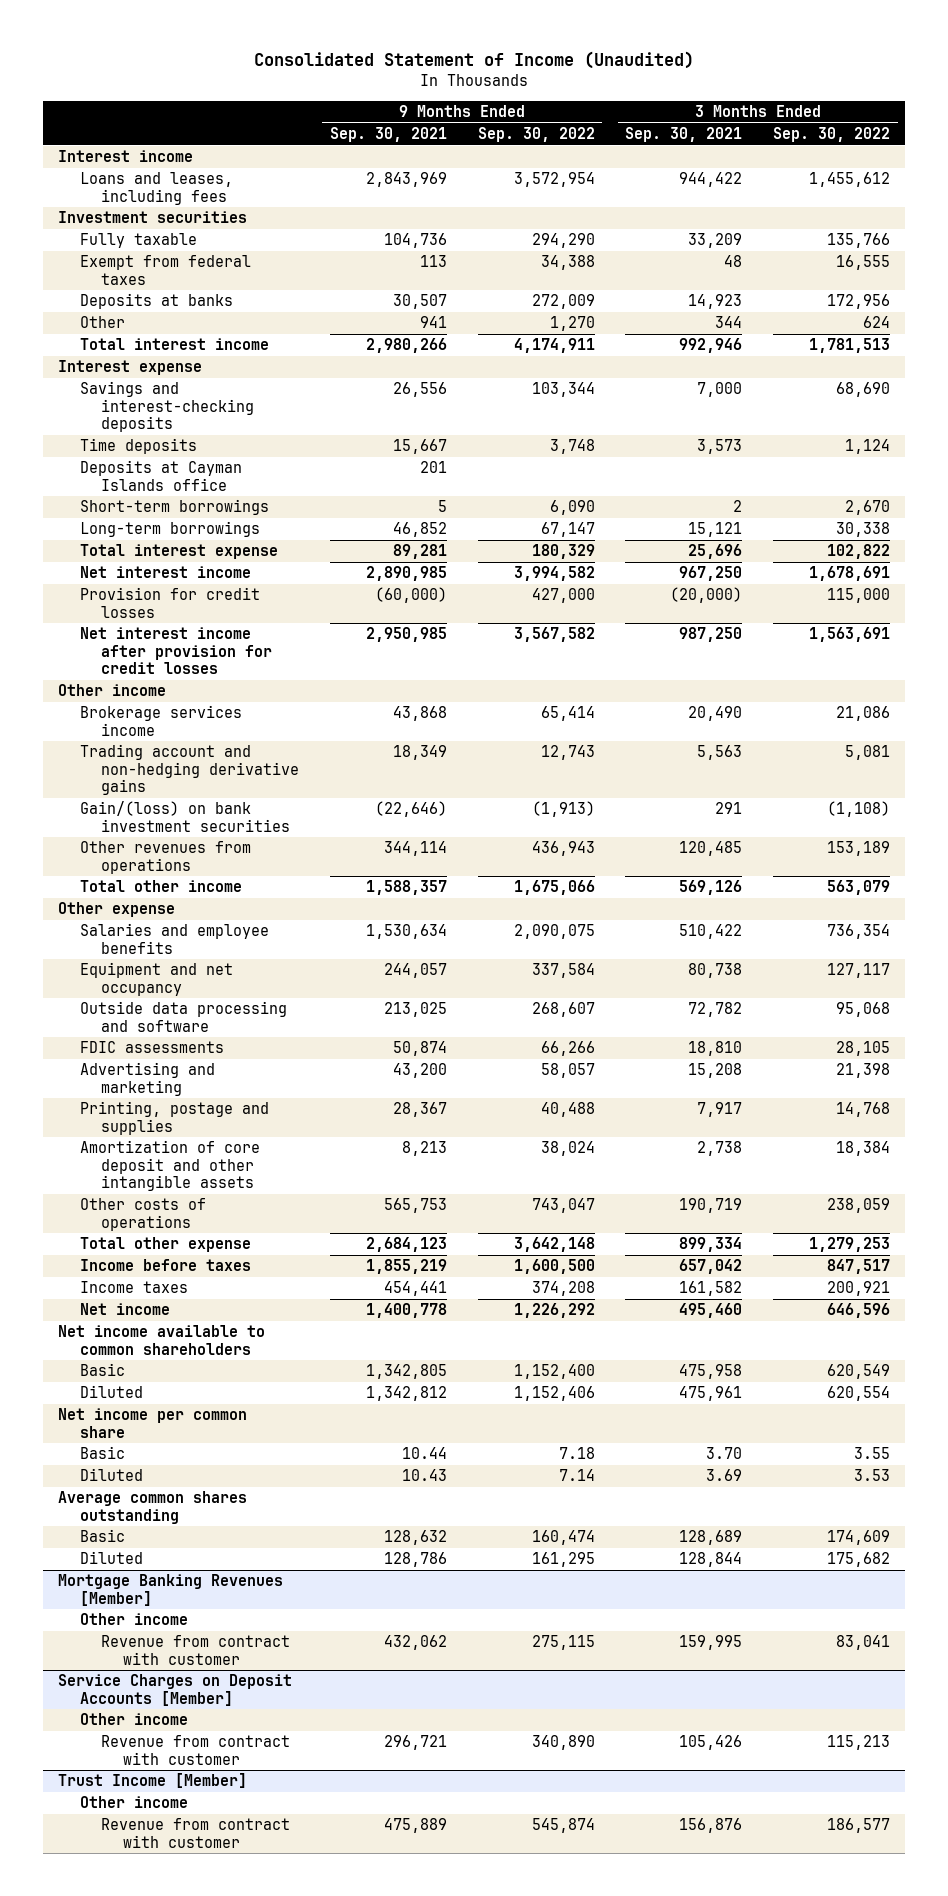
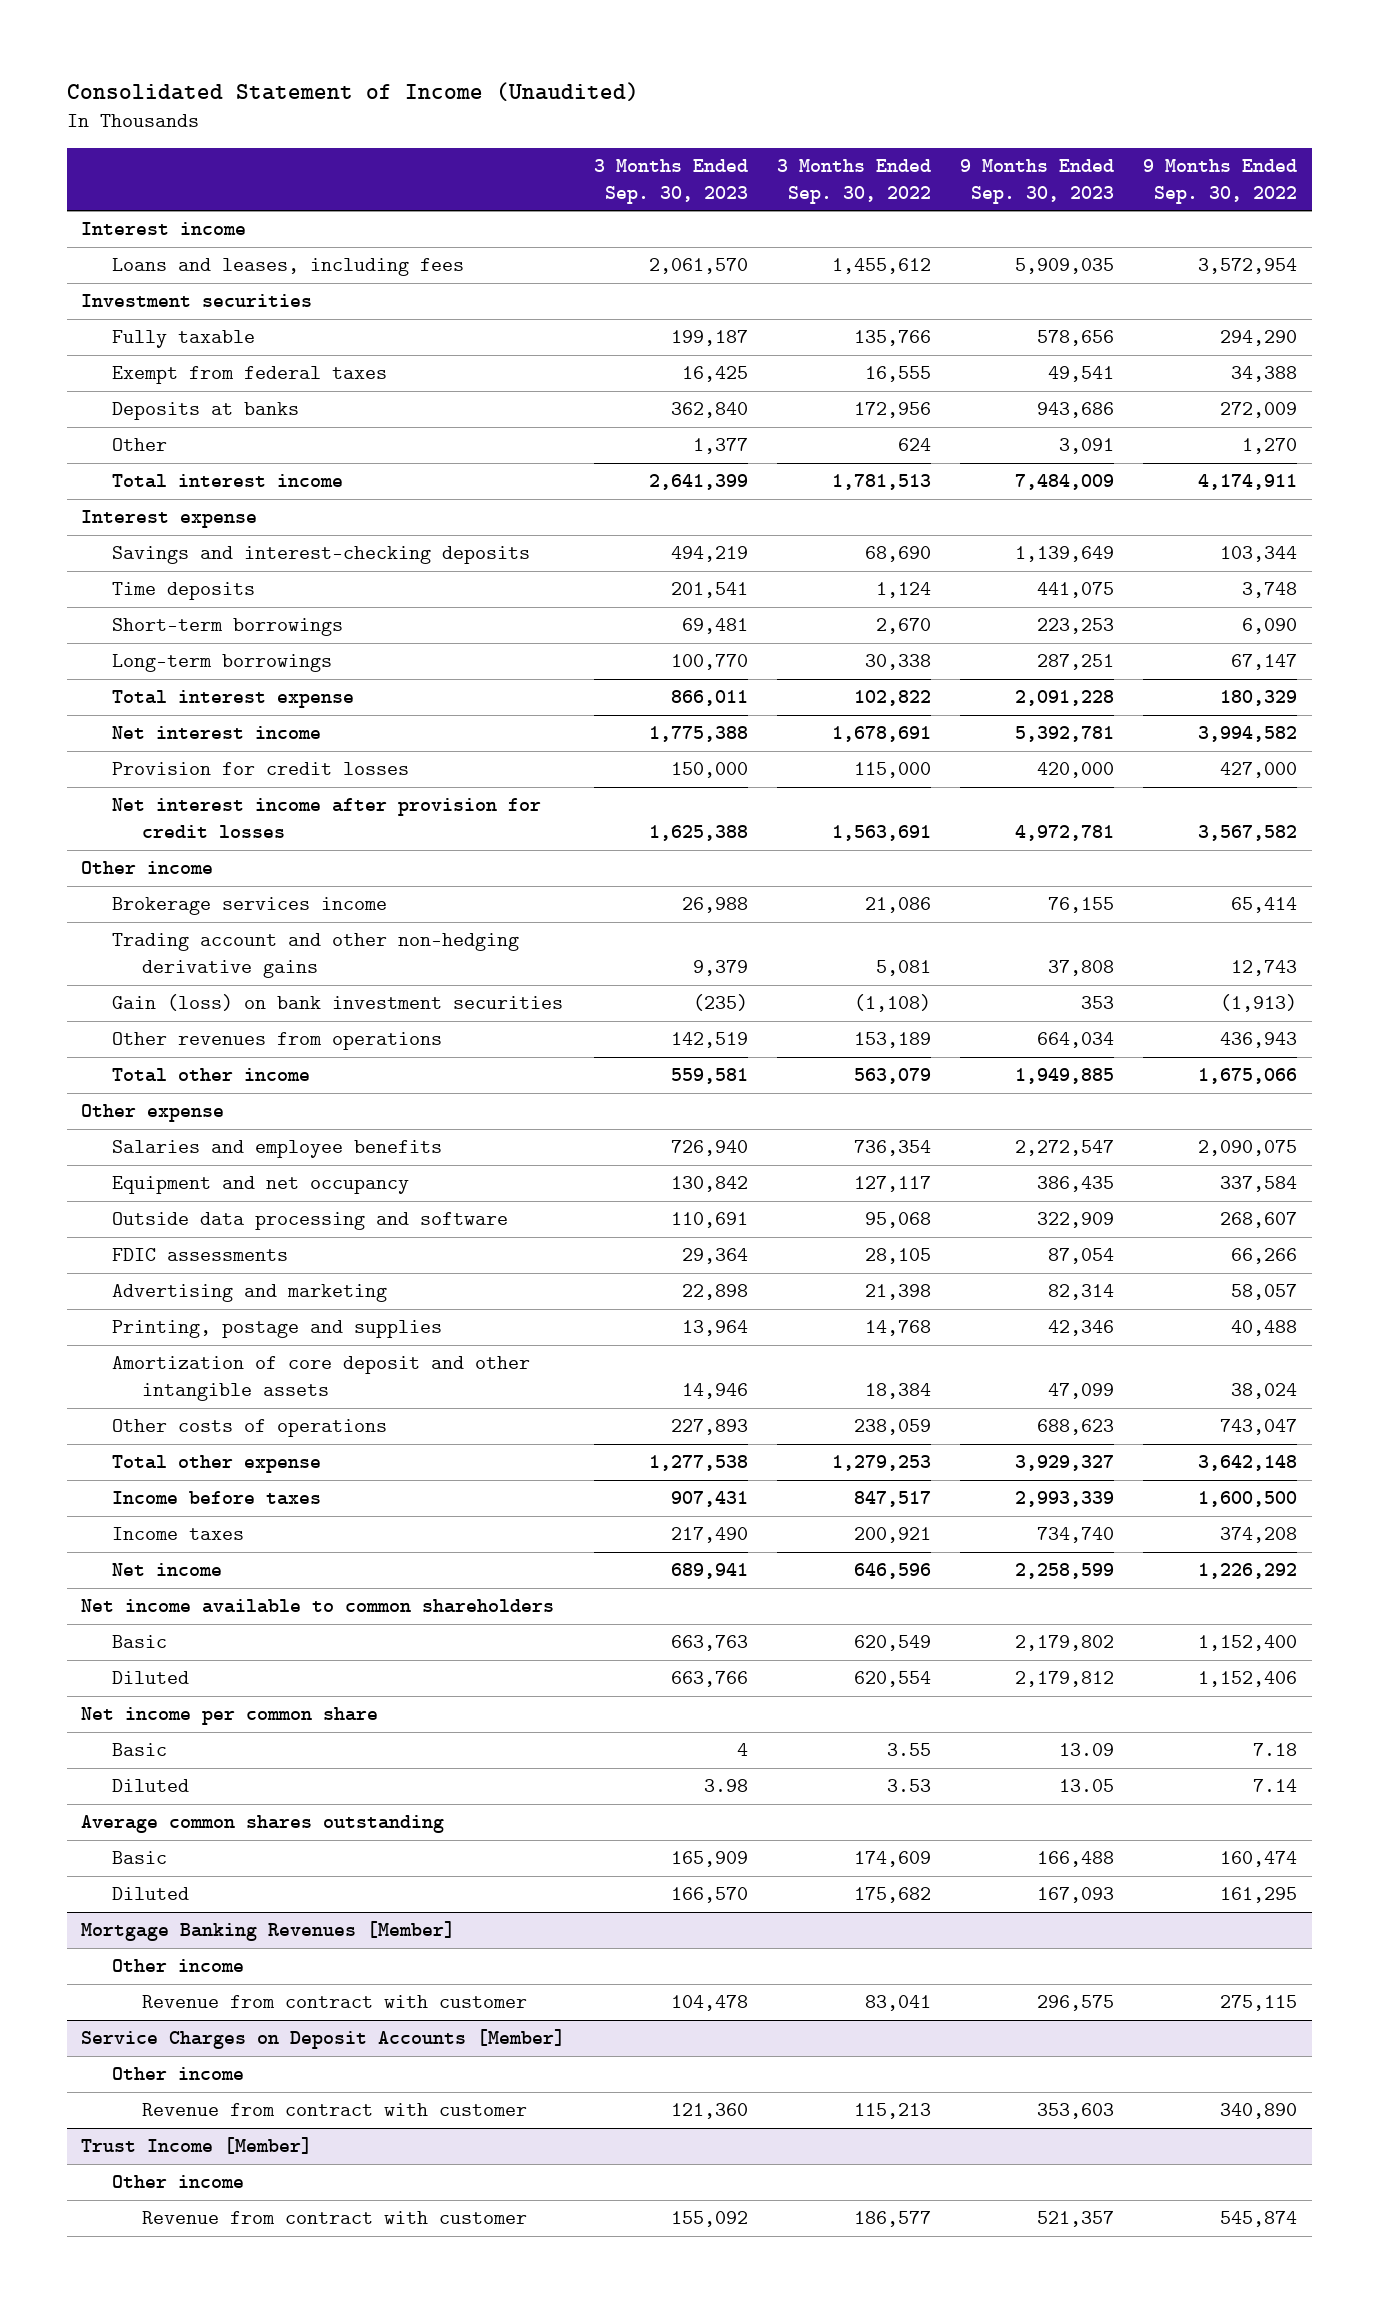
- | 9 Months Ended Sep. 30, 2021 | 9 Months Ended Sep. 30, 2022 | 3 Months Ended Sep. 30, 2021 | 3 Months Ended Sep. 30, 2022
+ | 3 Months Ended Sep. 30, 2023 | 3 Months Ended Sep. 30, 2022 | 9 Months Ended Sep. 30, 2023 | 9 Months Ended Sep. 30, 2022
- Deposits at Cayman Islands office | 201 | | |
- Trading account and non-hedging derivative gains | 18,349 | 12,743 | 5,563 | 5,081
- Gain/(loss) on bank investment securities | (22,646) | (1,913) | 291 | (1,108)
+ Trading account and other non-hedging derivative gains | 9,379 | 5,081 | 37,808 | 12,743
+ Gain (loss) on bank investment securities | (235) | (1,108) | 353 | (1,913)

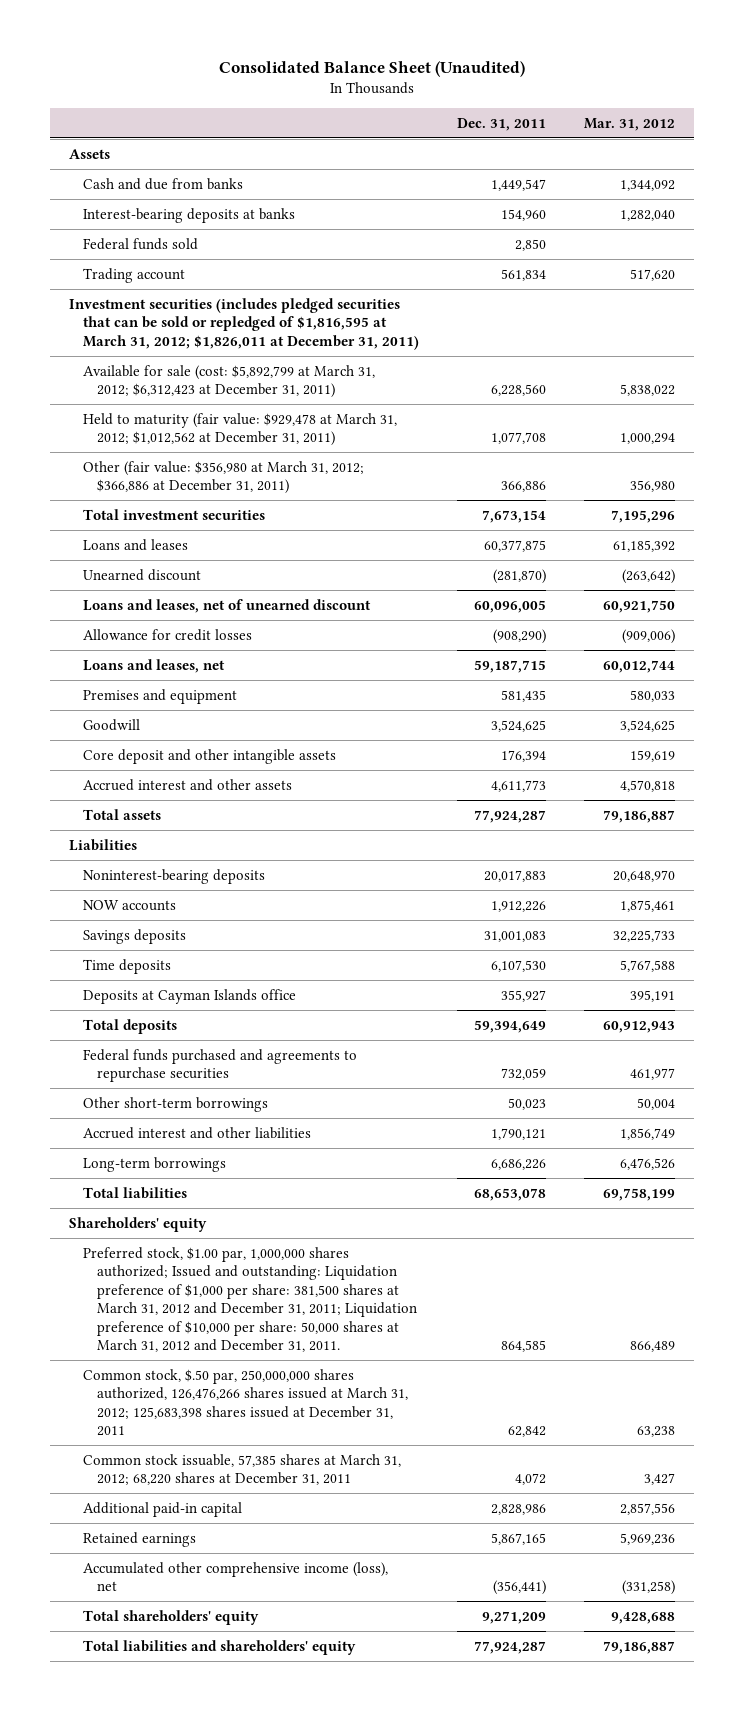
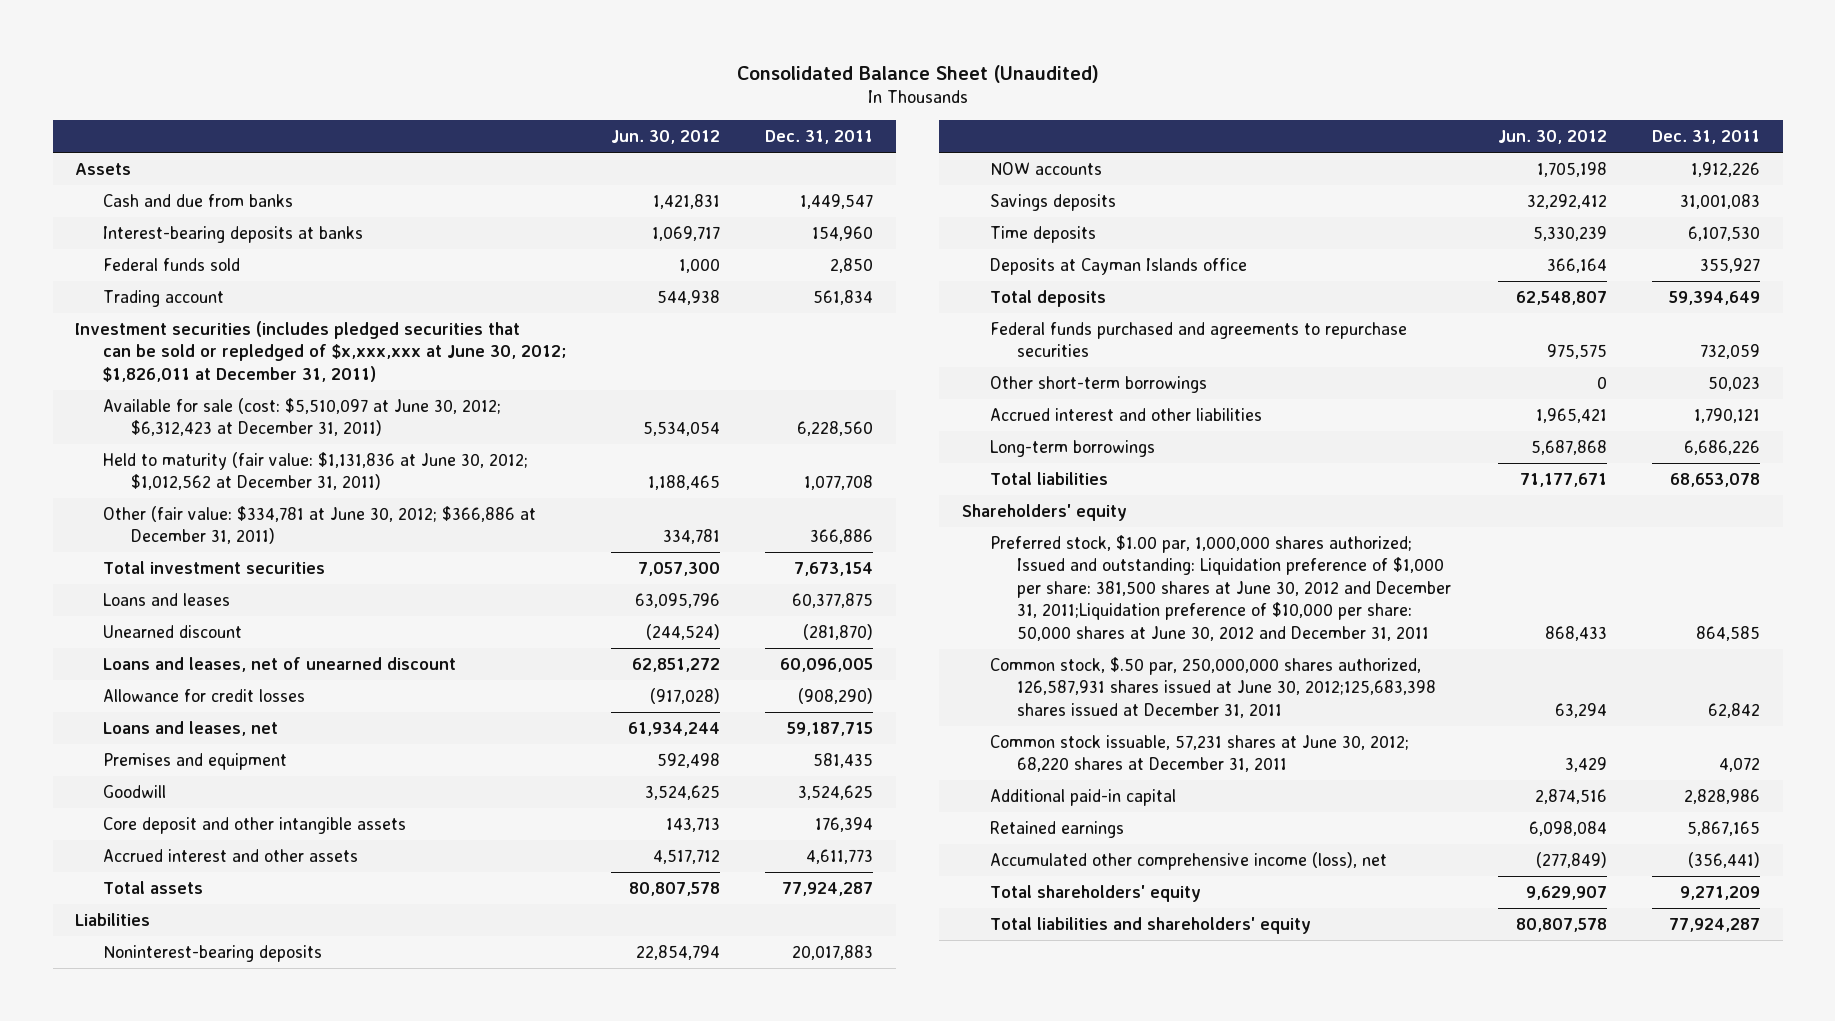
- | Dec. 31, 2011 | Mar. 31, 2012
+ | Jun. 30, 2012 | Dec. 31, 2011
- Investment securities (includes pledged securities that can be sold or repledged of $1,816,595 at March 31, 2012; $1,826,011 at December 31, 2011)
- Available for sale (cost: $5,892,799 at March 31, 2012; $6,312,423 at December 31, 2011) | 6,228,560 | 5,838,022
- Held to maturity (fair value: $929,478 at March 31, 2012; $1,012,562 at December 31, 2011) | 1,077,708 | 1,000,294
- Other (fair value: $356,980 at March 31, 2012; $366,886 at December 31, 2011) | 366,886 | 356,980
+ Investment securities (includes pledged securities that can be sold or repledged of $x,xxx,xxx at June 30, 2012; $1,826,011 at December 31, 2011)
+ Available for sale (cost: $5,510,097 at June 30, 2012; $6,312,423 at December 31, 2011) | 5,534,054 | 6,228,560
+ Held to maturity (fair value: $1,131,836 at June 30, 2012; $1,012,562 at December 31, 2011) | 1,188,465 | 1,077,708
+ Other (fair value: $334,781 at June 30, 2012; $366,886 at December 31, 2011) | 334,781 | 366,886
- Preferred stock, $1.00 par, 1,000,000 shares authorized; Issued and outstanding: Liquidation preference of $1,000 per share: 381,500 shares at March 31, 2012 and December 31, 2011; Liquidation preference of $10,000 per share: 50,000 shares at March 31, 2012 and December 31, 2011. | 864,585 | 866,489
- Common stock, $.50 par, 250,000,000 shares authorized, 126,476,266 shares issued at March 31, 2012; 125,683,398 shares issued at December 31, 2011 | 62,842 | 63,238
- Common stock issuable, 57,385 shares at March 31, 2012; 68,220 shares at December 31, 2011 | 4,072 | 3,427
+ Preferred stock, $1.00 par, 1,000,000 shares authorized; Issued and outstanding: Liquidation preference of $1,000 per share: 381,500 shares at June 30, 2012 and December 31, 2011;Liquidation preference of $10,000 per share: 50,000 shares at June 30, 2012 and December 31, 2011 | 868,433 | 864,585
+ Common stock, $.50 par, 250,000,000 shares authorized, 126,587,931 shares issued at June 30, 2012;125,683,398 shares issued at December 31, 2011 | 63,294 | 62,842
+ Common stock issuable, 57,231 shares at June 30, 2012; 68,220 shares at December 31, 2011 | 3,429 | 4,072

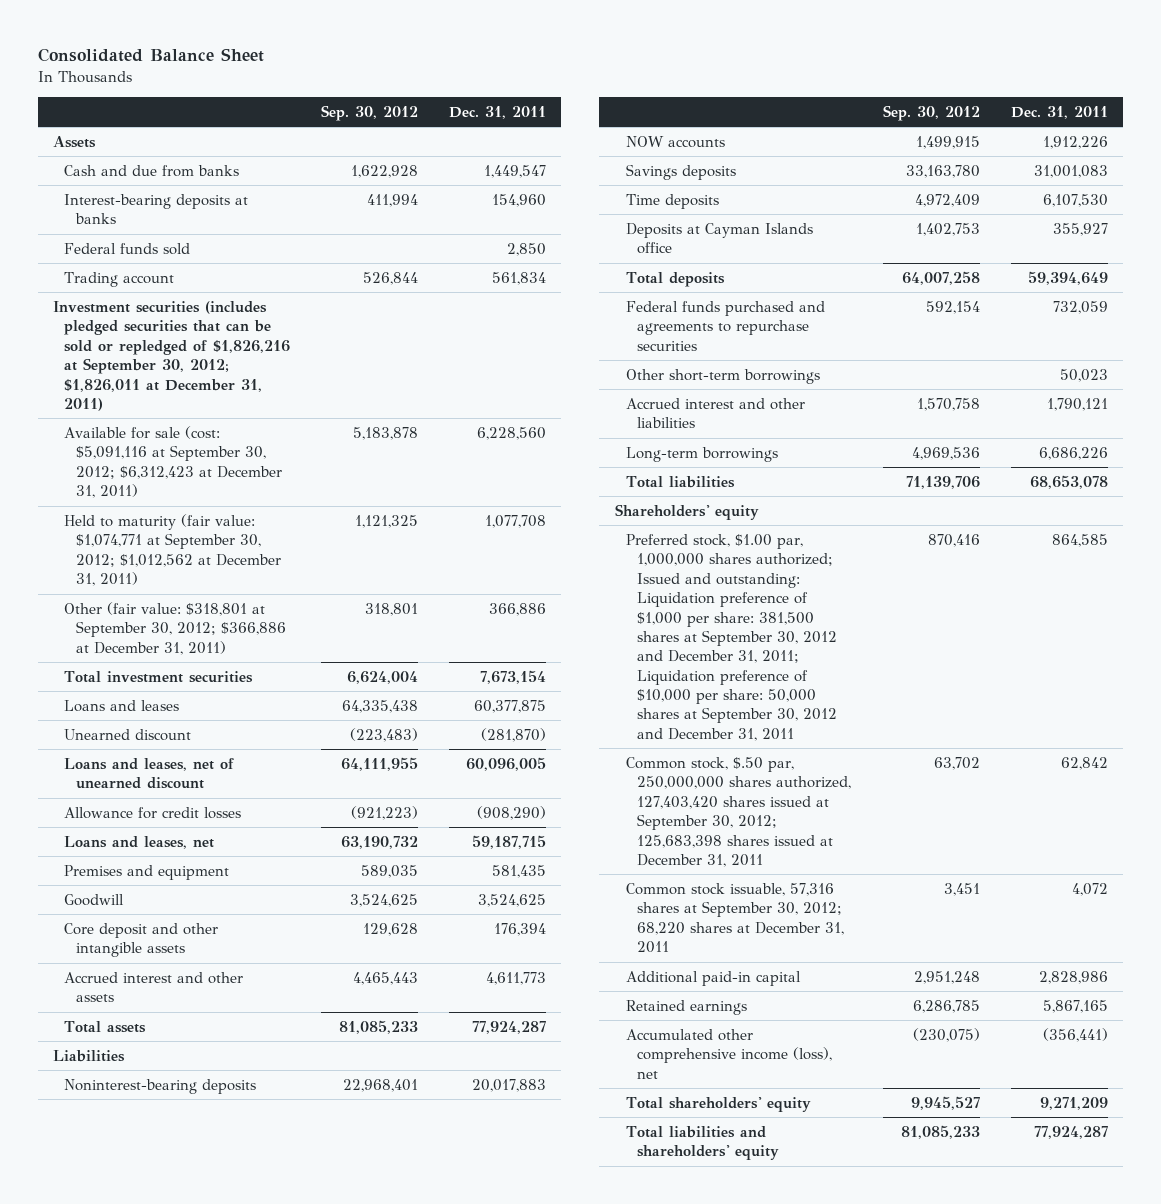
- Consolidated Balance Sheet (Unaudited)
+ Consolidated Balance Sheet
- | Jun. 30, 2012 | Dec. 31, 2011
+ | Sep. 30, 2012 | Dec. 31, 2011
- Investment securities (includes pledged securities that can be sold or repledged of $x,xxx,xxx at June 30, 2012; $1,826,011 at December 31, 2011)
- Available for sale (cost: $5,510,097 at June 30, 2012; $6,312,423 at December 31, 2011) | 5,534,054 | 6,228,560
- Held to maturity (fair value: $1,131,836 at June 30, 2012; $1,012,562 at December 31, 2011) | 1,188,465 | 1,077,708
- Other (fair value: $334,781 at June 30, 2012; $366,886 at December 31, 2011) | 334,781 | 366,886
+ Investment securities (includes pledged securities that can be sold or repledged of $1,826,216 at September 30, 2012; $1,826,011 at December 31, 2011)
+ Available for sale (cost: $5,091,116 at September 30, 2012; $6,312,423 at December 31, 2011) | 5,183,878 | 6,228,560
+ Held to maturity (fair value: $1,074,771 at September 30, 2012; $1,012,562 at December 31, 2011) | 1,121,325 | 1,077,708
+ Other (fair value: $318,801 at September 30, 2012; $366,886 at December 31, 2011) | 318,801 | 366,886
- Preferred stock, $1.00 par, 1,000,000 shares authorized; Issued and outstanding: Liquidation preference of $1,000 per share: 381,500 shares at June 30, 2012 and December 31, 2011;Liquidation preference of $10,000 per share: 50,000 shares at June 30, 2012 and December 31, 2011 | 868,433 | 864,585
- Common stock, $.50 par, 250,000,000 shares authorized, 126,587,931 shares issued at June 30, 2012;125,683,398 shares issued at December 31, 2011 | 63,294 | 62,842
- Common stock issuable, 57,231 shares at June 30, 2012; 68,220 shares at December 31, 2011 | 3,429 | 4,072
+ Preferred stock, $1.00 par, 1,000,000 shares authorized; Issued and outstanding: Liquidation preference of $1,000 per share: 381,500 shares at September 30, 2012 and December 31, 2011; Liquidation preference of $10,000 per share: 50,000 shares at September 30, 2012 and December 31, 2011 | 870,416 | 864,585
+ Common stock, $.50 par, 250,000,000 shares authorized, 127,403,420 shares issued at September 30, 2012; 125,683,398 shares issued at December 31, 2011 | 63,702 | 62,842
+ Common stock issuable, 57,316 shares at September 30, 2012; 68,220 shares at December 31, 2011 | 3,451 | 4,072

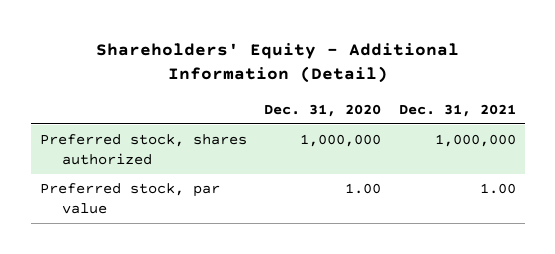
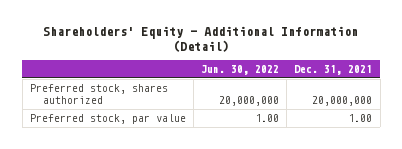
- | Dec. 31, 2020 | Dec. 31, 2021
+ | Jun. 30, 2022 | Dec. 31, 2021
- Preferred stock, shares authorized | 1,000,000 | 1,000,000
+ Preferred stock, shares authorized | 20,000,000 | 20,000,000

